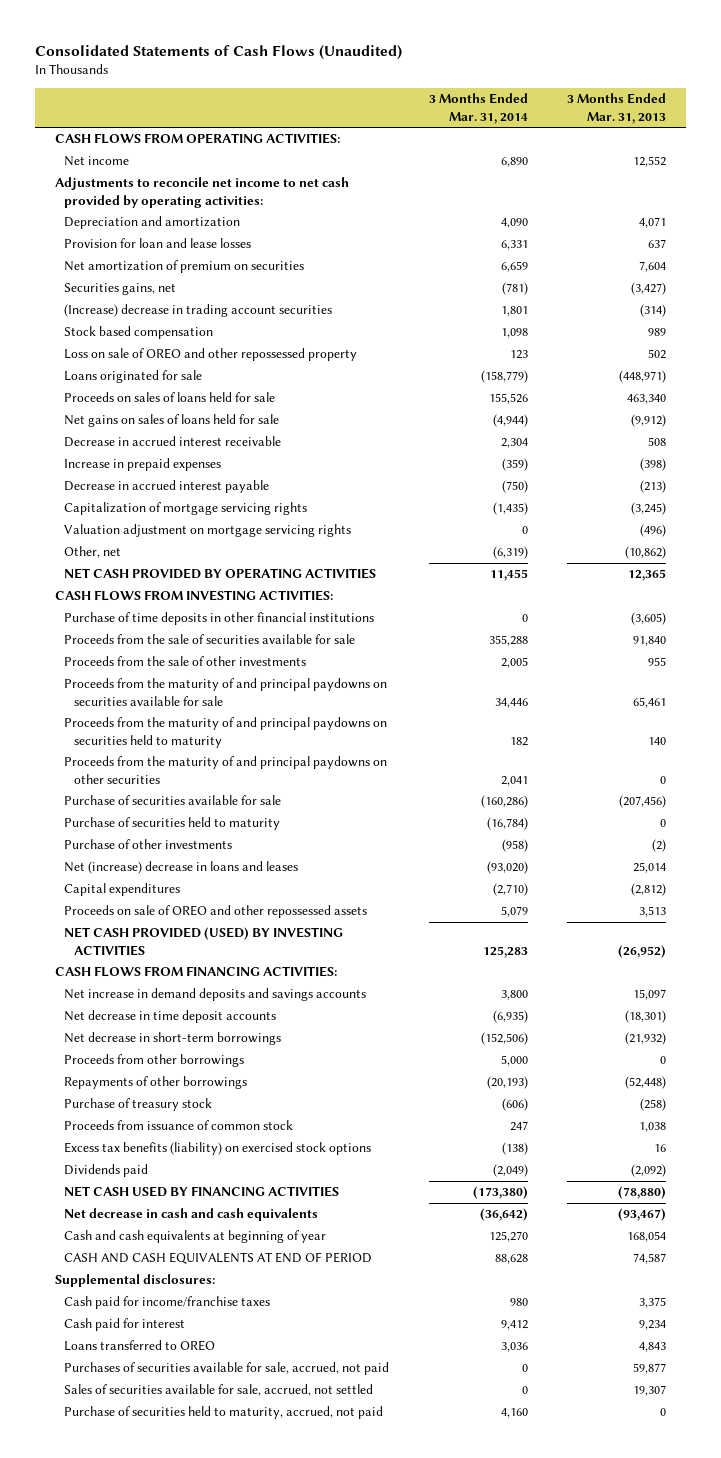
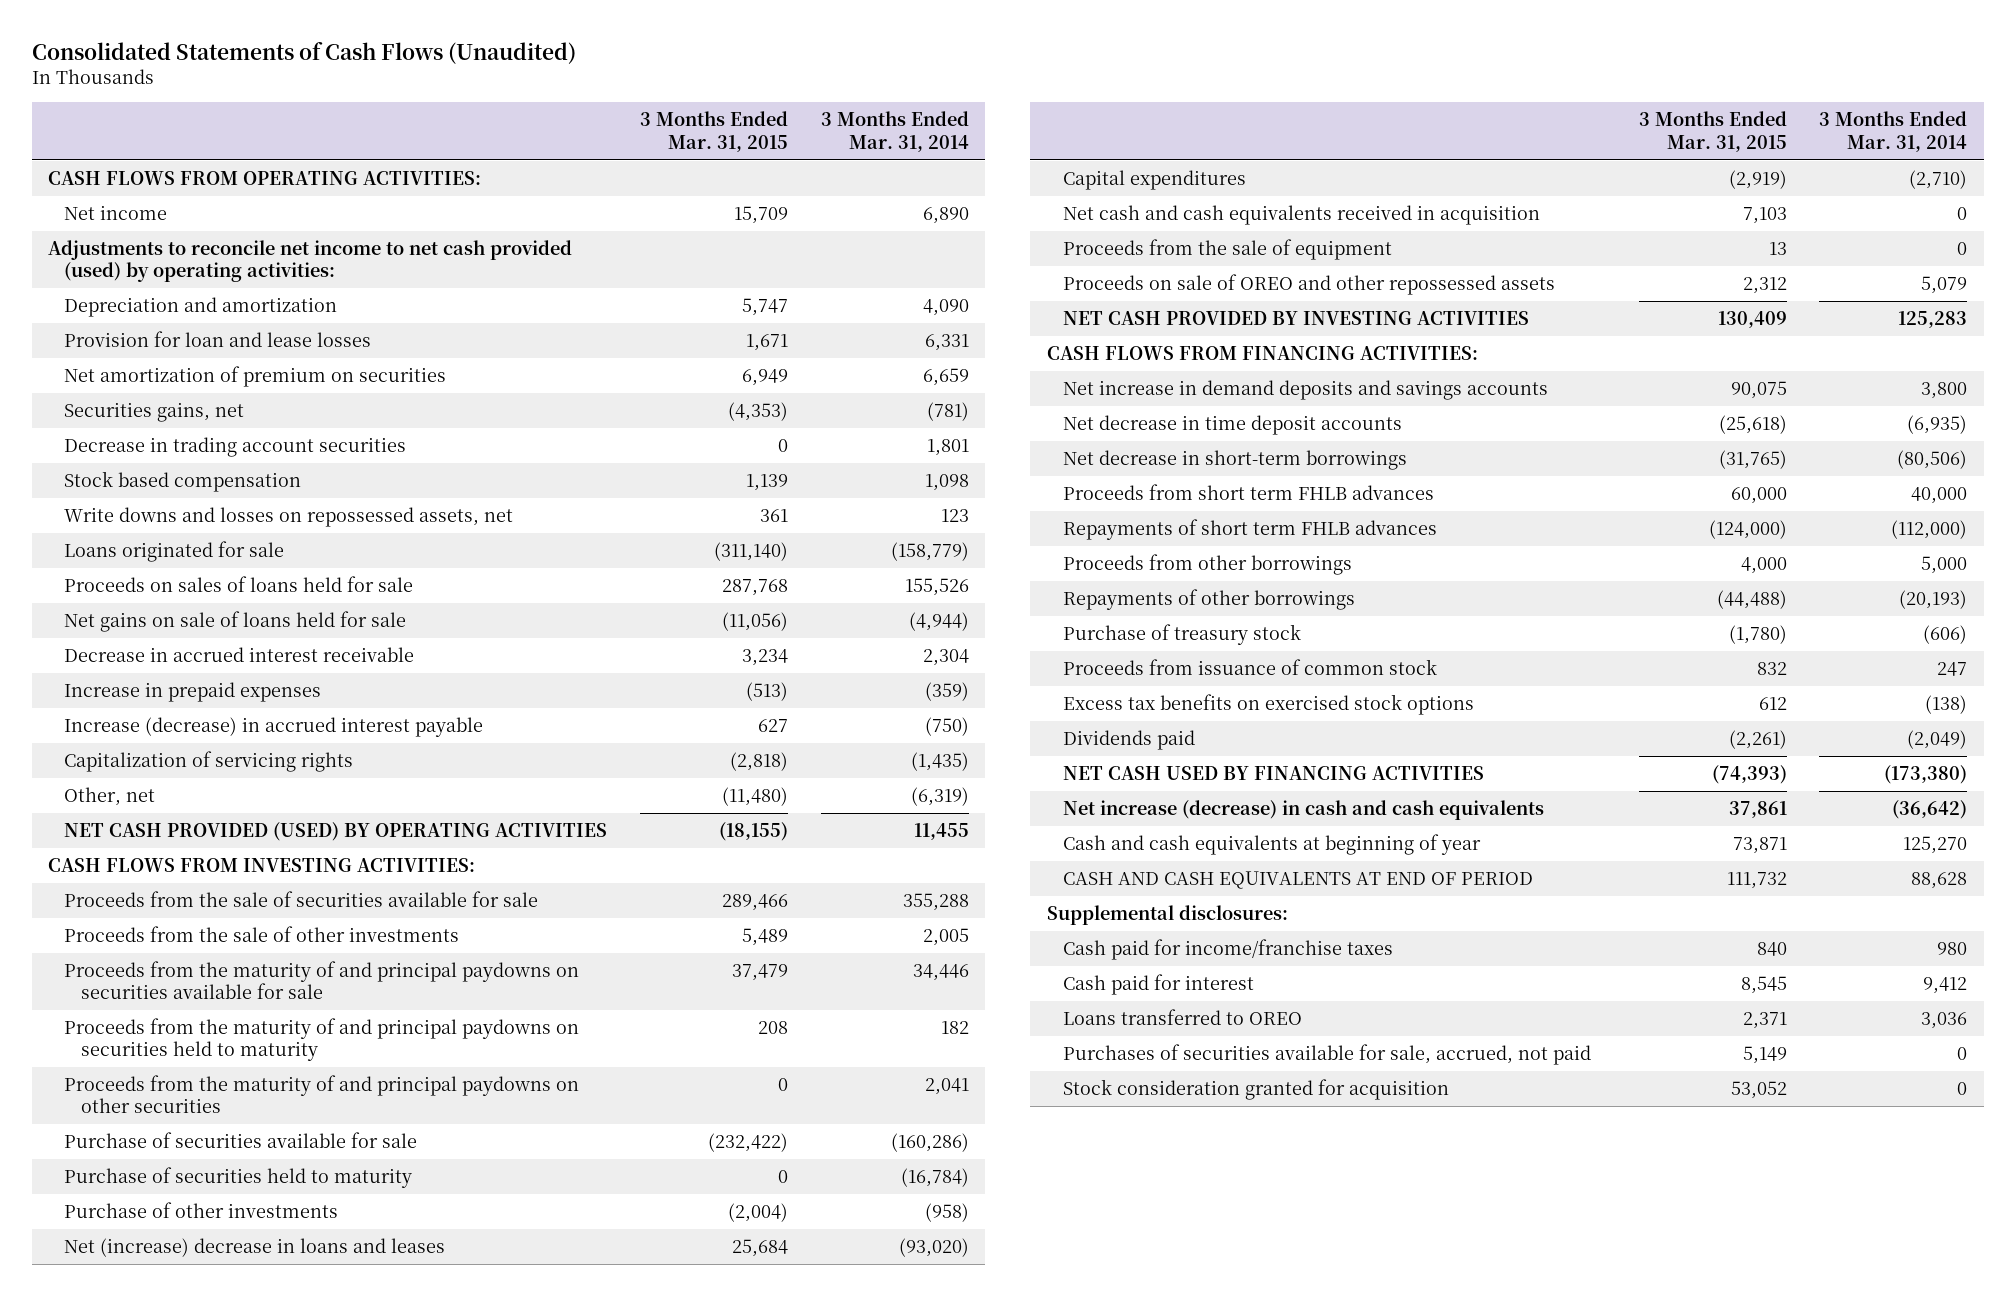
- | 3 Months Ended Mar. 31, 2014 | 3 Months Ended Mar. 31, 2013
+ | 3 Months Ended Mar. 31, 2015 | 3 Months Ended Mar. 31, 2014
- Adjustments to reconcile net income to net cash provided by operating activities:
+ Adjustments to reconcile net income to net cash provided (used) by operating activities:
- (Increase) decrease in trading account securities | 1,801 | (314)
+ Decrease in trading account securities | 0 | 1,801
- Loss on sale of OREO and other repossessed property | 123 | 502
+ Write downs and losses on repossessed assets, net | 361 | 123
- Net gains on sales of loans held for sale | (4,944) | (9,912)
+ Net gains on sale of loans held for sale | (11,056) | (4,944)
- Decrease in accrued interest payable | (750) | (213)
- Capitalization of mortgage servicing rights | (1,435) | (3,245)
- Valuation adjustment on mortgage servicing rights | 0 | (496)
+ Increase (decrease) in accrued interest payable | 627 | (750)
+ Capitalization of servicing rights | (2,818) | (1,435)
- NET CASH PROVIDED BY OPERATING ACTIVITIES | 11,455 | 12,365
+ NET CASH PROVIDED (USED) BY OPERATING ACTIVITIES | (18,155) | 11,455
- Purchase of time deposits in other financial institutions | 0 | (3,605)
+ Net cash and cash equivalents received in acquisition | 7,103 | 0
+ Proceeds from the sale of equipment | 13 | 0
- NET CASH PROVIDED (USED) BY INVESTING ACTIVITIES | 125,283 | (26,952)
+ NET CASH PROVIDED BY INVESTING ACTIVITIES | 130,409 | 125,283
- Net decrease in short-term borrowings | (152,506) | (21,932)
+ Net decrease in short-term borrowings | (31,765) | (80,506)
+ Proceeds from short term FHLB advances | 60,000 | 40,000
+ Repayments of short term FHLB advances | (124,000) | (112,000)
- Excess tax benefits (liability) on exercised stock options | (138) | 16
+ Excess tax benefits on exercised stock options | 612 | (138)
- Net decrease in cash and cash equivalents | (36,642) | (93,467)
+ Net increase (decrease) in cash and cash equivalents | 37,861 | (36,642)
- Sales of securities available for sale, accrued, not settled | 0 | 19,307
- Purchase of securities held to maturity, accrued, not paid | 4,160 | 0
+ Stock consideration granted for acquisition | 53,052 | 0

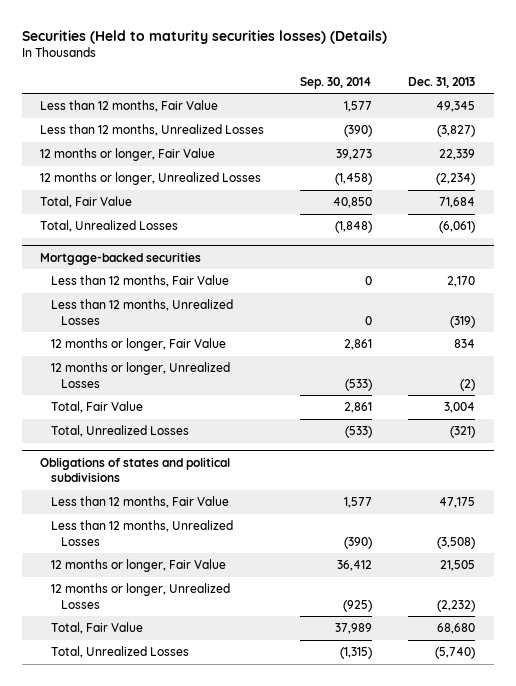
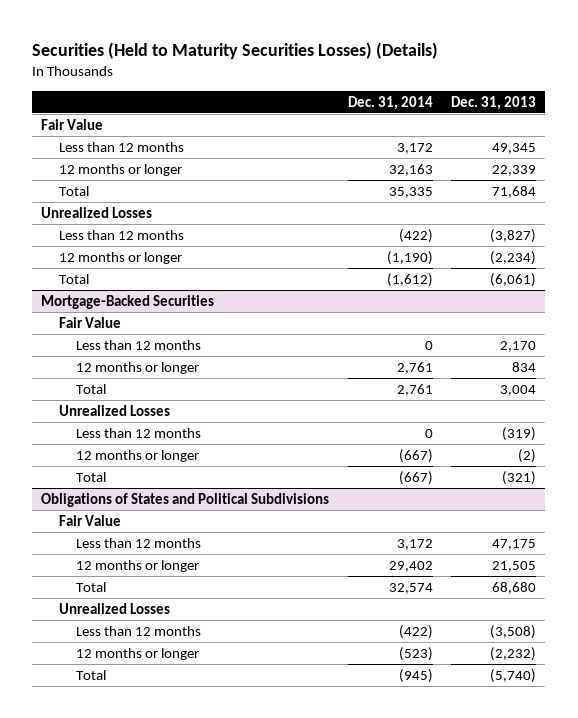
- Securities (Held to maturity securities losses) (Details)
+ Securities (Held to Maturity Securities Losses) (Details)
- | Sep. 30, 2014 | Dec. 31, 2013
+ | Dec. 31, 2014 | Dec. 31, 2013
- Less than 12 months, Fair Value | 1,577 | 49,345
- Less than 12 months, Unrealized Losses | (390) | (3,827)
- 12 months or longer, Fair Value | 39,273 | 22,339
- 12 months or longer, Unrealized Losses | (1,458) | (2,234)
- Total, Fair Value | 40,850 | 71,684
- Total, Unrealized Losses | (1,848) | (6,061)
- Mortgage-backed securities
- Less than 12 months, Fair Value | 0 | 2,170
- Less than 12 months, Unrealized Losses | 0 | (319)
- 12 months or longer, Fair Value | 2,861 | 834
- 12 months or longer, Unrealized Losses | (533) | (2)
- Total, Fair Value | 2,861 | 3,004
- Total, Unrealized Losses | (533) | (321)
- Obligations of states and political subdivisions
- Less than 12 months, Fair Value | 1,577 | 47,175
- Less than 12 months, Unrealized Losses | (390) | (3,508)
- 12 months or longer, Fair Value | 36,412 | 21,505
- 12 months or longer, Unrealized Losses | (925) | (2,232)
- Total, Fair Value | 37,989 | 68,680
- Total, Unrealized Losses | (1,315) | (5,740)
+ Fair Value
+ Less than 12 months | 3,172 | 49,345
+ 12 months or longer | 32,163 | 22,339
+ Total | 35,335 | 71,684
+ Unrealized Losses
+ Less than 12 months | (422) | (3,827)
+ 12 months or longer | (1,190) | (2,234)
+ Total | (1,612) | (6,061)
+ Mortgage-Backed Securities
+ Fair Value
+ Less than 12 months | 0 | 2,170
+ 12 months or longer | 2,761 | 834
+ Total | 2,761 | 3,004
+ Unrealized Losses
+ Less than 12 months | 0 | (319)
+ 12 months or longer | (667) | (2)
+ Total | (667) | (321)
+ Obligations of States and Political Subdivisions
+ Fair Value
+ Less than 12 months | 3,172 | 47,175
+ 12 months or longer | 29,402 | 21,505
+ Total | 32,574 | 68,680
+ Unrealized Losses
+ Less than 12 months | (422) | (3,508)
+ 12 months or longer | (523) | (2,232)
+ Total | (945) | (5,740)

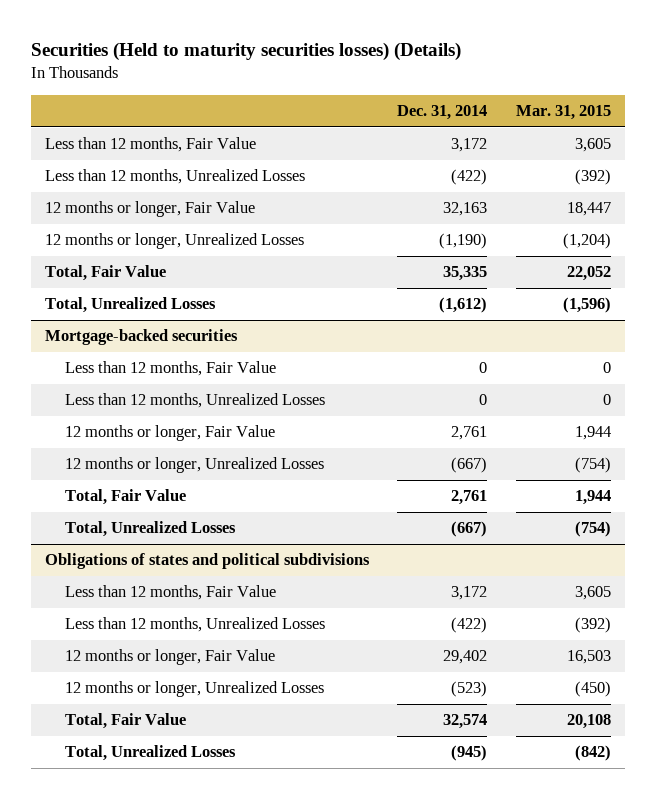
- Securities (Held to Maturity Securities Losses) (Details)
+ Securities (Held to maturity securities losses) (Details)
- | Dec. 31, 2014 | Dec. 31, 2013
+ | Dec. 31, 2014 | Mar. 31, 2015
- Fair Value
- Less than 12 months | 3,172 | 49,345
- 12 months or longer | 32,163 | 22,339
- Total | 35,335 | 71,684
- Unrealized Losses
- Less than 12 months | (422) | (3,827)
- 12 months or longer | (1,190) | (2,234)
- Total | (1,612) | (6,061)
- Mortgage-Backed Securities
- Fair Value
- Less than 12 months | 0 | 2,170
- 12 months or longer | 2,761 | 834
- Total | 2,761 | 3,004
- Unrealized Losses
- Less than 12 months | 0 | (319)
- 12 months or longer | (667) | (2)
- Total | (667) | (321)
- Obligations of States and Political Subdivisions
- Fair Value
- Less than 12 months | 3,172 | 47,175
- 12 months or longer | 29,402 | 21,505
- Total | 32,574 | 68,680
- Unrealized Losses
- Less than 12 months | (422) | (3,508)
- 12 months or longer | (523) | (2,232)
- Total | (945) | (5,740)
+ Less than 12 months, Fair Value | 3,172 | 3,605
+ Less than 12 months, Unrealized Losses | (422) | (392)
+ 12 months or longer, Fair Value | 32,163 | 18,447
+ 12 months or longer, Unrealized Losses | (1,190) | (1,204)
+ Total, Fair Value | 35,335 | 22,052
+ Total, Unrealized Losses | (1,612) | (1,596)
+ Mortgage-backed securities
+ Less than 12 months, Fair Value | 0 | 0
+ Less than 12 months, Unrealized Losses | 0 | 0
+ 12 months or longer, Fair Value | 2,761 | 1,944
+ 12 months or longer, Unrealized Losses | (667) | (754)
+ Total, Fair Value | 2,761 | 1,944
+ Total, Unrealized Losses | (667) | (754)
+ Obligations of states and political subdivisions
+ Less than 12 months, Fair Value | 3,172 | 3,605
+ Less than 12 months, Unrealized Losses | (422) | (392)
+ 12 months or longer, Fair Value | 29,402 | 16,503
+ 12 months or longer, Unrealized Losses | (523) | (450)
+ Total, Fair Value | 32,574 | 20,108
+ Total, Unrealized Losses | (945) | (842)

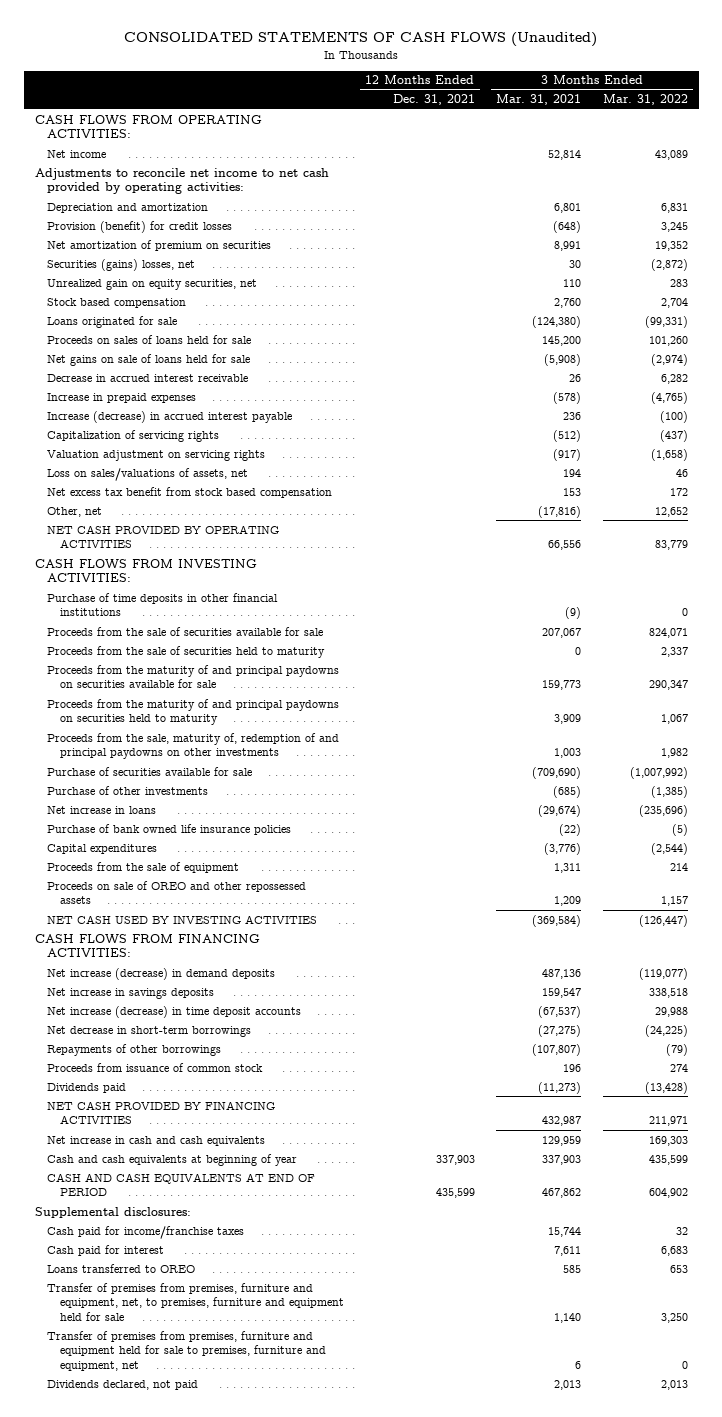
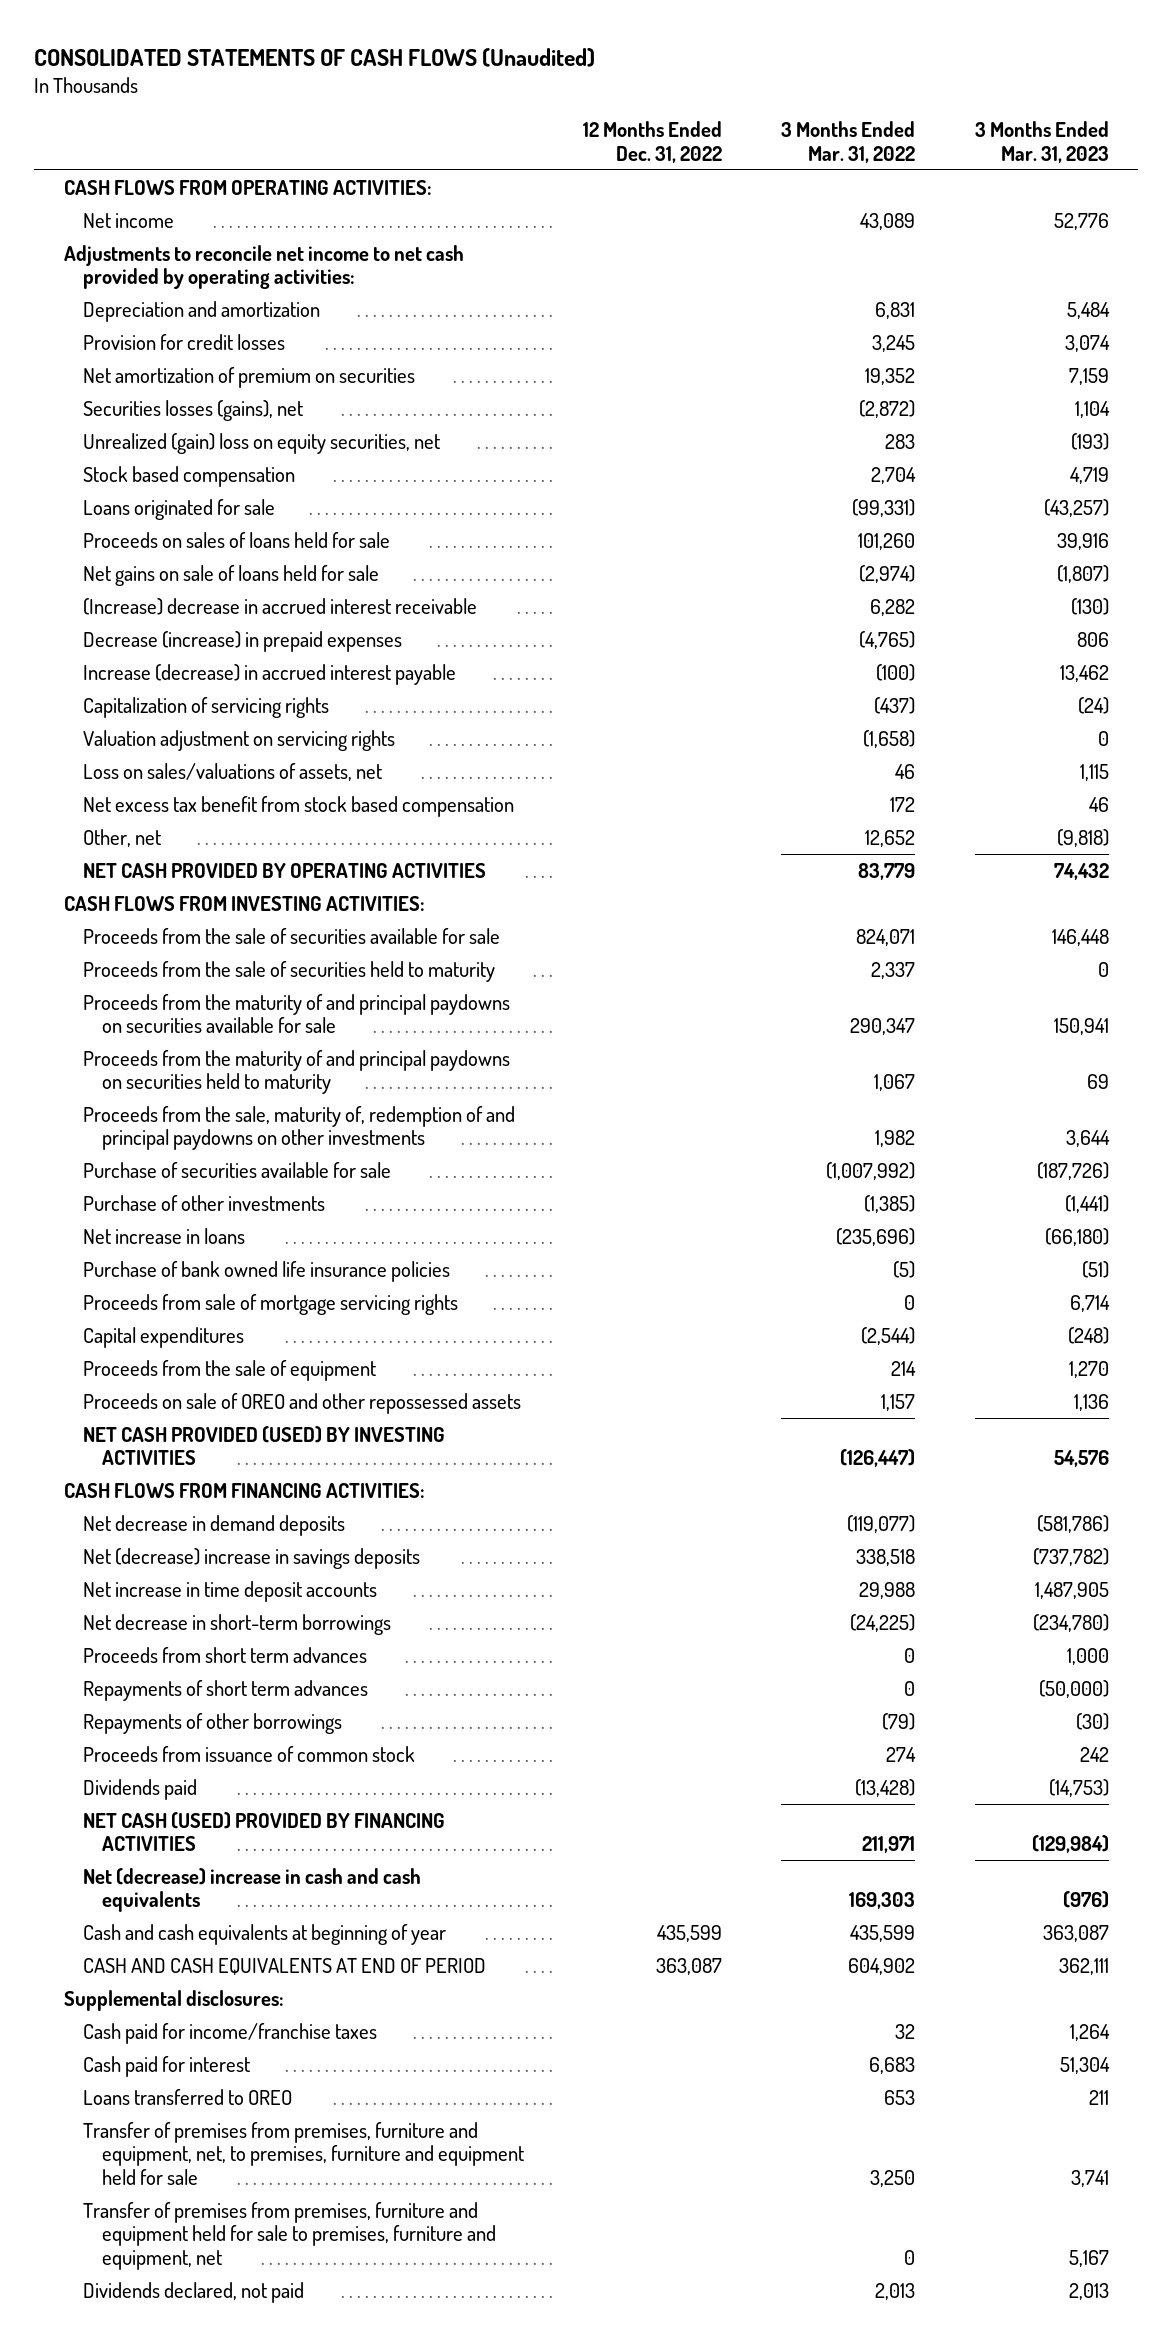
- | 12 Months Ended Dec. 31, 2021 | 3 Months Ended Mar. 31, 2021 | 3 Months Ended Mar. 31, 2022
+ | 12 Months Ended Dec. 31, 2022 | 3 Months Ended Mar. 31, 2022 | 3 Months Ended Mar. 31, 2023
- Provision (benefit) for credit losses | | (648) | 3,245
+ Provision for credit losses | | 3,245 | 3,074
- Securities (gains) losses, net | | 30 | (2,872)
- Unrealized gain on equity securities, net | | 110 | 283
+ Securities losses (gains), net | | (2,872) | 1,104
+ Unrealized (gain) loss on equity securities, net | | 283 | (193)
- Decrease in accrued interest receivable | | 26 | 6,282
- Increase in prepaid expenses | | (578) | (4,765)
+ (Increase) decrease in accrued interest receivable | | 6,282 | (130)
+ Decrease (increase) in prepaid expenses | | (4,765) | 806
- Purchase of time deposits in other financial institutions | | (9) | 0
+ Proceeds from sale of mortgage servicing rights | | 0 | 6,714
- NET CASH USED BY INVESTING ACTIVITIES | | (369,584) | (126,447)
+ NET CASH PROVIDED (USED) BY INVESTING ACTIVITIES | | (126,447) | 54,576
- Net increase (decrease) in demand deposits | | 487,136 | (119,077)
- Net increase in savings deposits | | 159,547 | 338,518
- Net increase (decrease) in time deposit accounts | | (67,537) | 29,988
+ Net decrease in demand deposits | | (119,077) | (581,786)
+ Net (decrease) increase in savings deposits | | 338,518 | (737,782)
+ Net increase in time deposit accounts | | 29,988 | 1,487,905
+ Proceeds from short term advances | | 0 | 1,000
+ Repayments of short term advances | | 0 | (50,000)
- NET CASH PROVIDED BY FINANCING ACTIVITIES | | 432,987 | 211,971
- Net increase in cash and cash equivalents | | 129,959 | 169,303
+ NET CASH (USED) PROVIDED BY FINANCING ACTIVITIES | | 211,971 | (129,984)
+ Net (decrease) increase in cash and cash equivalents | | 169,303 | (976)

